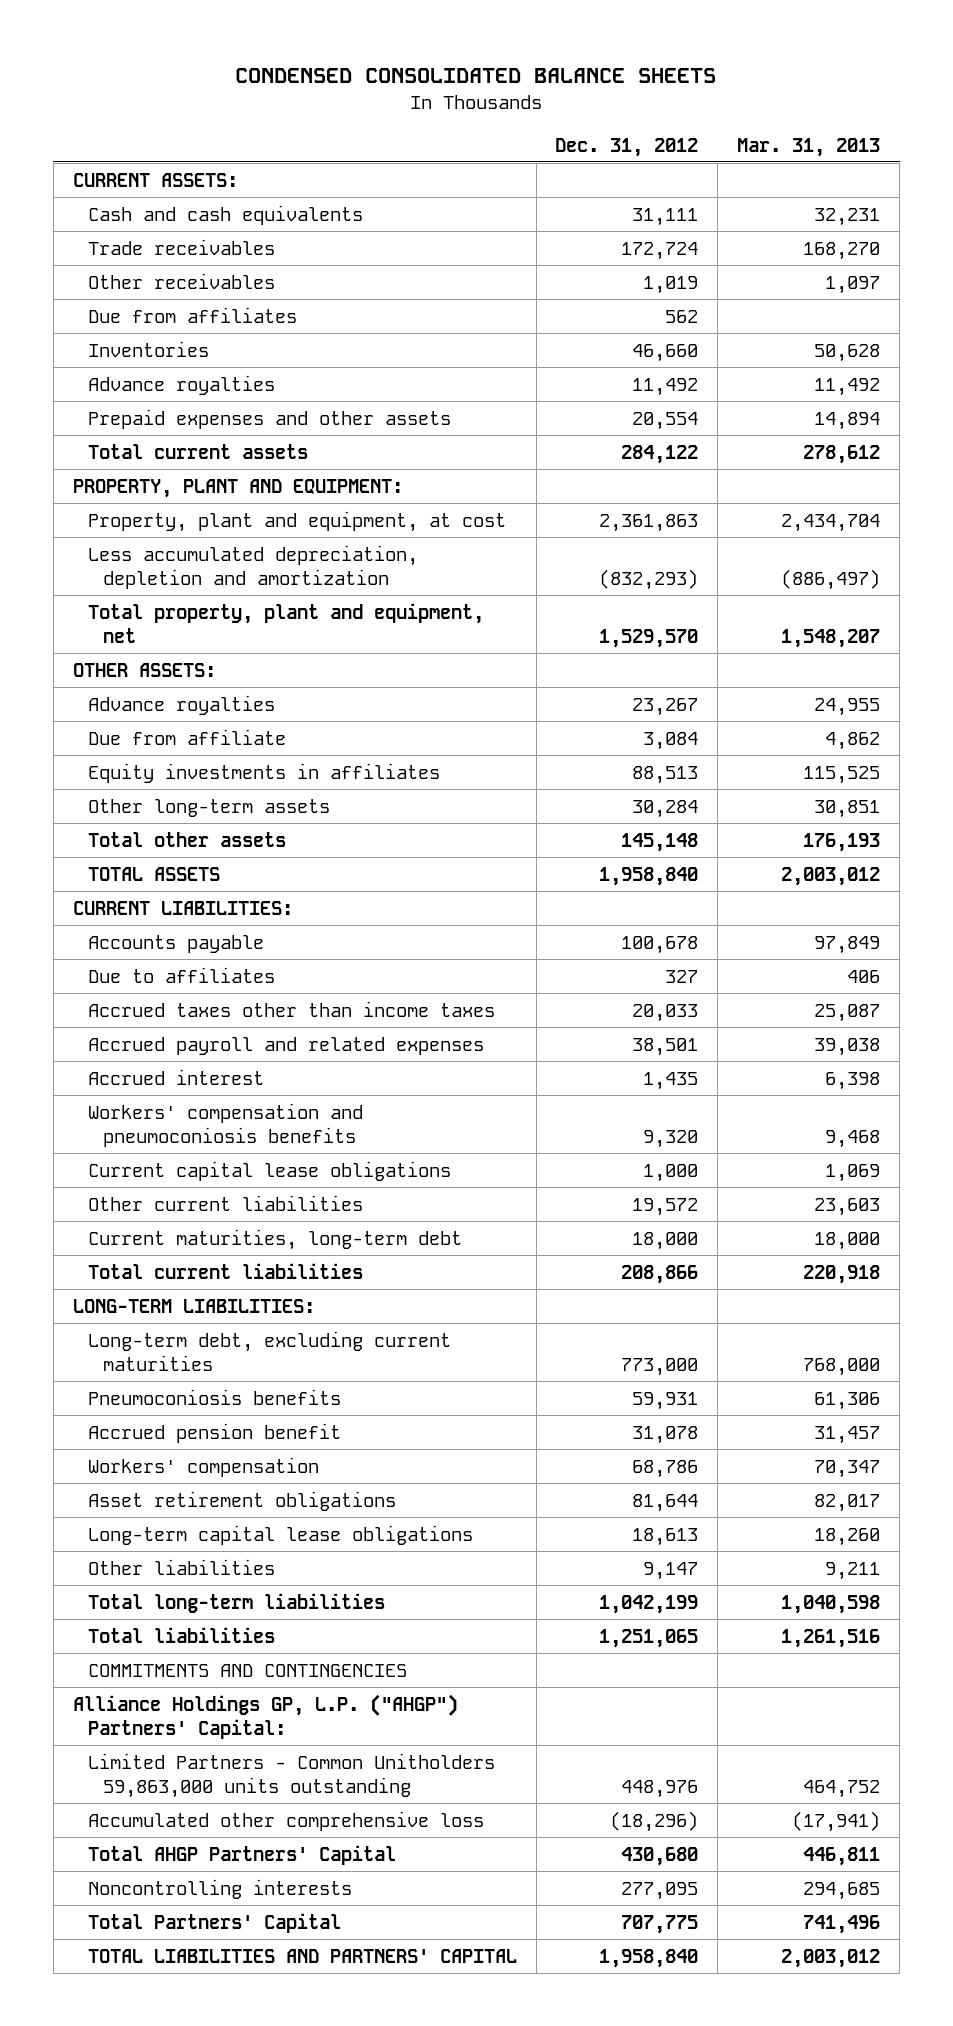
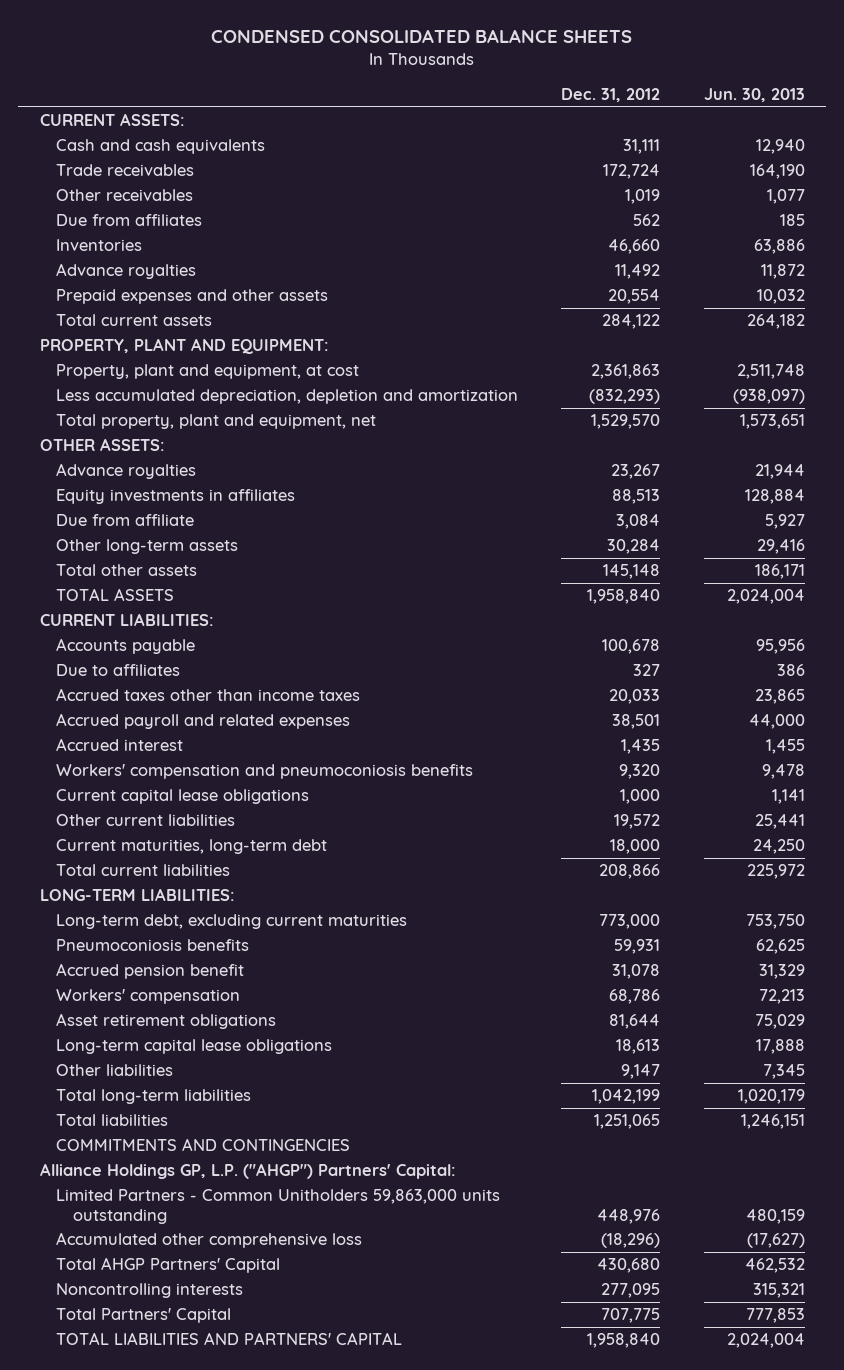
- | Dec. 31, 2012 | Mar. 31, 2013
+ | Dec. 31, 2012 | Jun. 30, 2013
moved down: Due from affiliate | 3,084 | 5,927

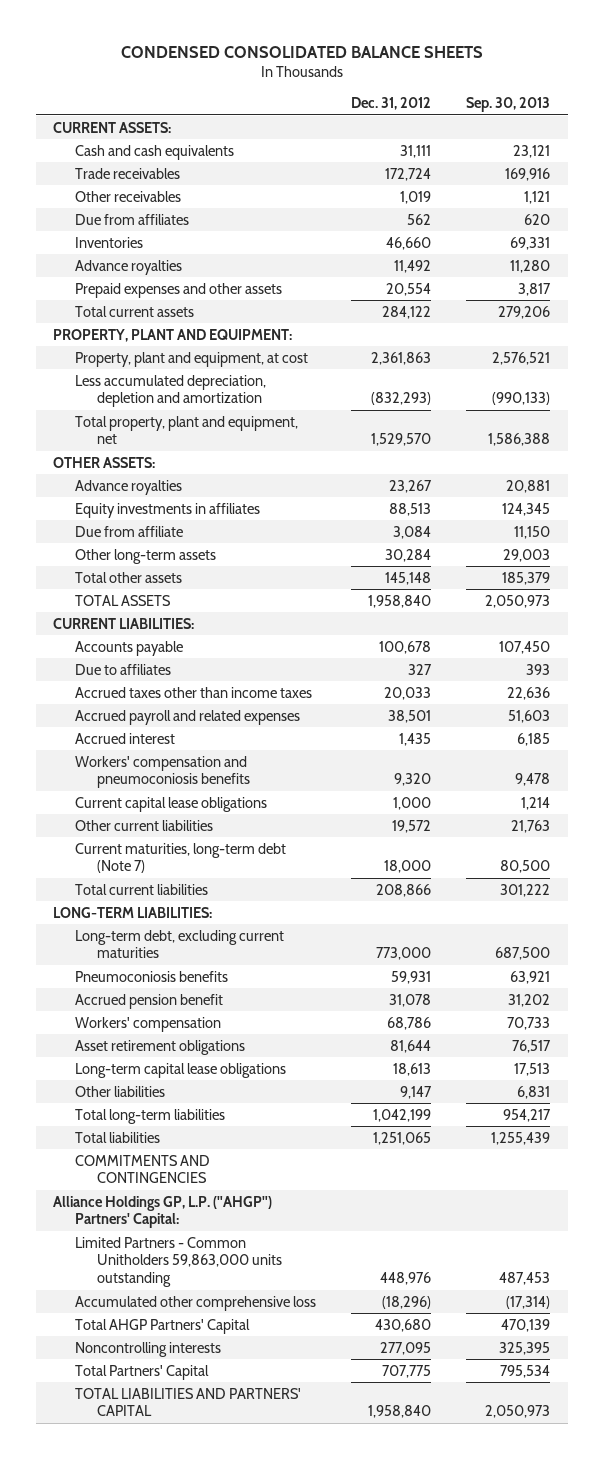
- | Dec. 31, 2012 | Jun. 30, 2013
+ | Dec. 31, 2012 | Sep. 30, 2013
- Current maturities, long-term debt | 18,000 | 24,250
+ Current maturities, long-term debt (Note 7) | 18,000 | 80,500

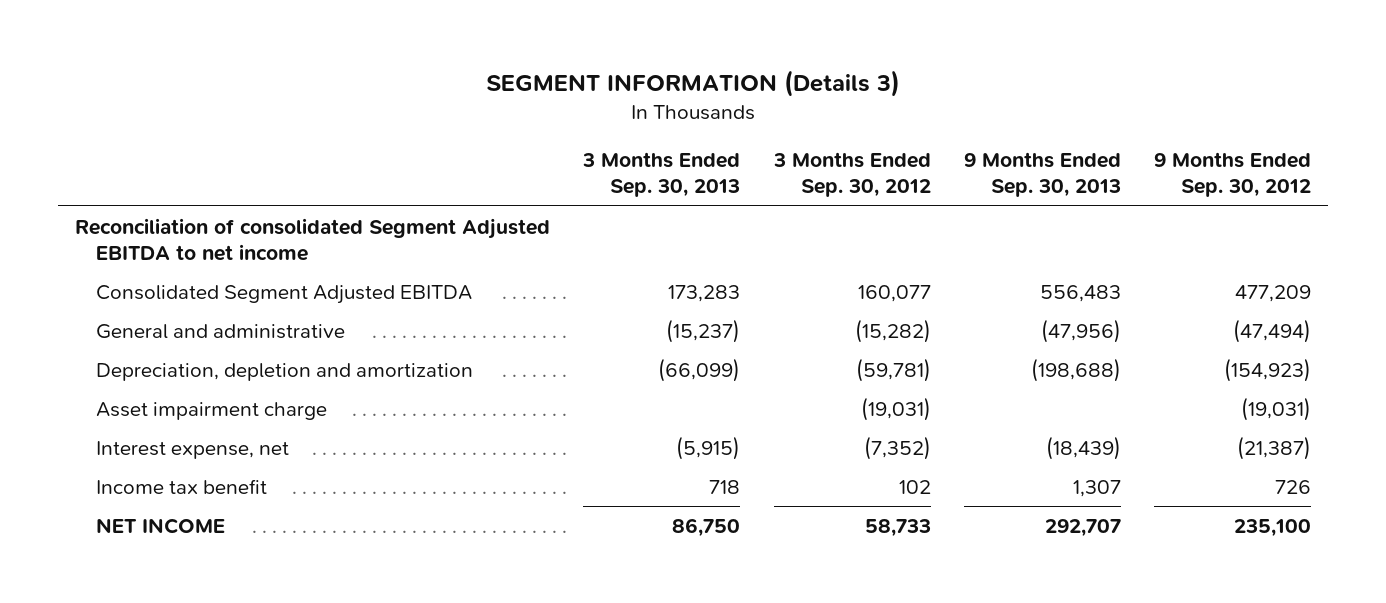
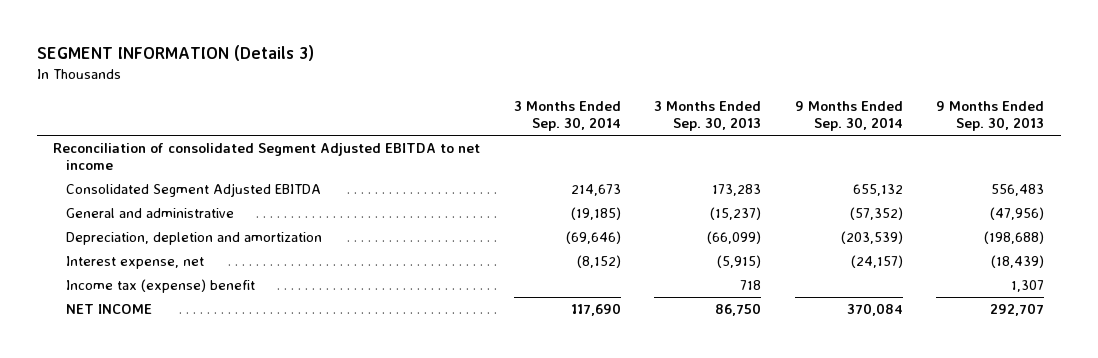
- | 3 Months Ended Sep. 30, 2013 | 3 Months Ended Sep. 30, 2012 | 9 Months Ended Sep. 30, 2013 | 9 Months Ended Sep. 30, 2012
+ | 3 Months Ended Sep. 30, 2014 | 3 Months Ended Sep. 30, 2013 | 9 Months Ended Sep. 30, 2014 | 9 Months Ended Sep. 30, 2013
- Asset impairment charge | | (19,031) | | (19,031)
- Income tax benefit | 718 | 102 | 1,307 | 726
+ Income tax (expense) benefit | | 718 | | 1,307

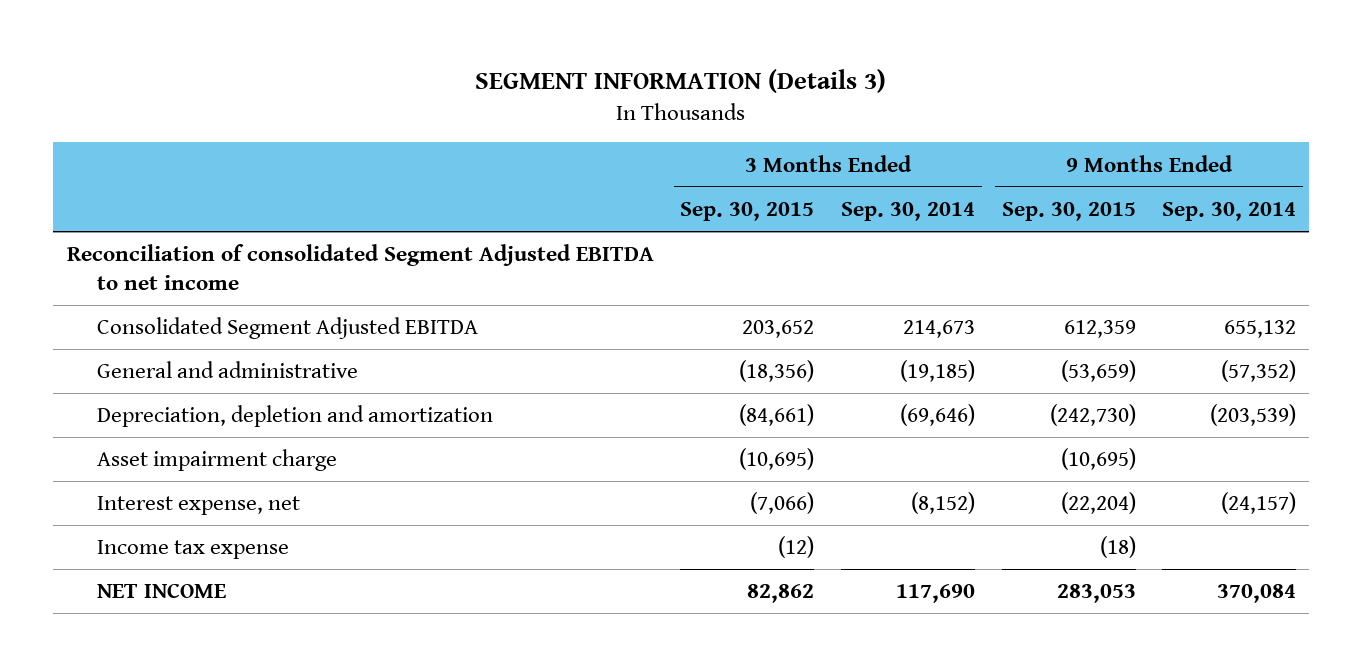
- | 3 Months Ended Sep. 30, 2014 | 3 Months Ended Sep. 30, 2013 | 9 Months Ended Sep. 30, 2014 | 9 Months Ended Sep. 30, 2013
+ | 3 Months Ended Sep. 30, 2015 | 3 Months Ended Sep. 30, 2014 | 9 Months Ended Sep. 30, 2015 | 9 Months Ended Sep. 30, 2014
+ Asset impairment charge | (10,695) | | (10,695) |
- Income tax (expense) benefit | | 718 | | 1,307
+ Income tax expense | (12) | | (18) |

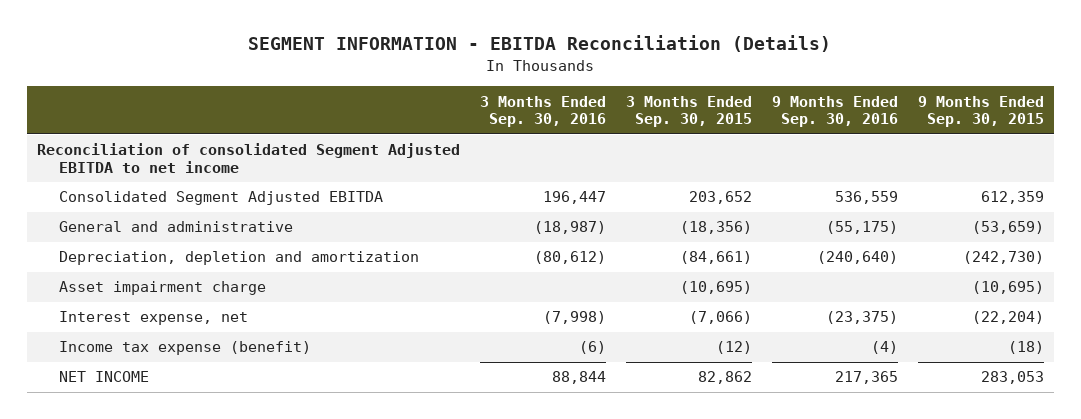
- SEGMENT INFORMATION (Details 3)
+ SEGMENT INFORMATION - EBITDA Reconciliation (Details)
- | 3 Months Ended Sep. 30, 2015 | 3 Months Ended Sep. 30, 2014 | 9 Months Ended Sep. 30, 2015 | 9 Months Ended Sep. 30, 2014
+ | 3 Months Ended Sep. 30, 2016 | 3 Months Ended Sep. 30, 2015 | 9 Months Ended Sep. 30, 2016 | 9 Months Ended Sep. 30, 2015
- Income tax expense | (12) | | (18) |
+ Income tax expense (benefit) | (6) | (12) | (4) | (18)

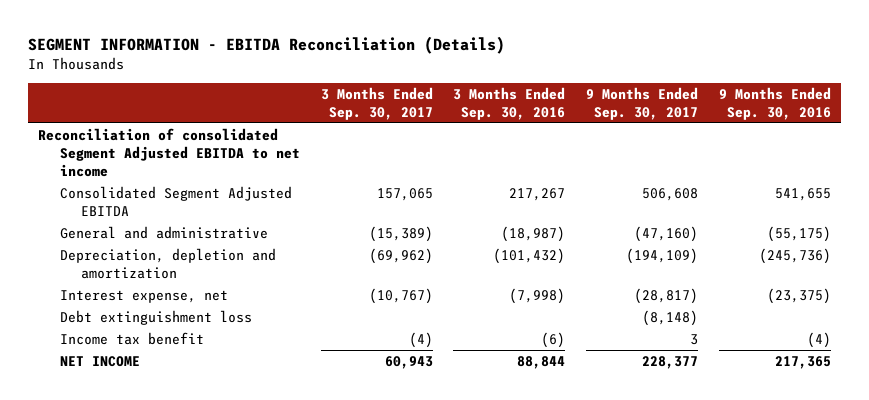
- | 3 Months Ended Sep. 30, 2016 | 3 Months Ended Sep. 30, 2015 | 9 Months Ended Sep. 30, 2016 | 9 Months Ended Sep. 30, 2015
+ | 3 Months Ended Sep. 30, 2017 | 3 Months Ended Sep. 30, 2016 | 9 Months Ended Sep. 30, 2017 | 9 Months Ended Sep. 30, 2016
- Consolidated Segment Adjusted EBITDA | 196,447 | 203,652 | 536,559 | 612,359
+ Consolidated Segment Adjusted EBITDA | 157,065 | 217,267 | 506,608 | 541,655
- Depreciation, depletion and amortization | (80,612) | (84,661) | (240,640) | (242,730)
- Asset impairment charge | | (10,695) | | (10,695)
+ Depreciation, depletion and amortization | (69,962) | (101,432) | (194,109) | (245,736)
- Income tax expense (benefit) | (6) | (12) | (4) | (18)
+ Debt extinguishment loss | | | (8,148) |
+ Income tax benefit | (4) | (6) | 3 | (4)

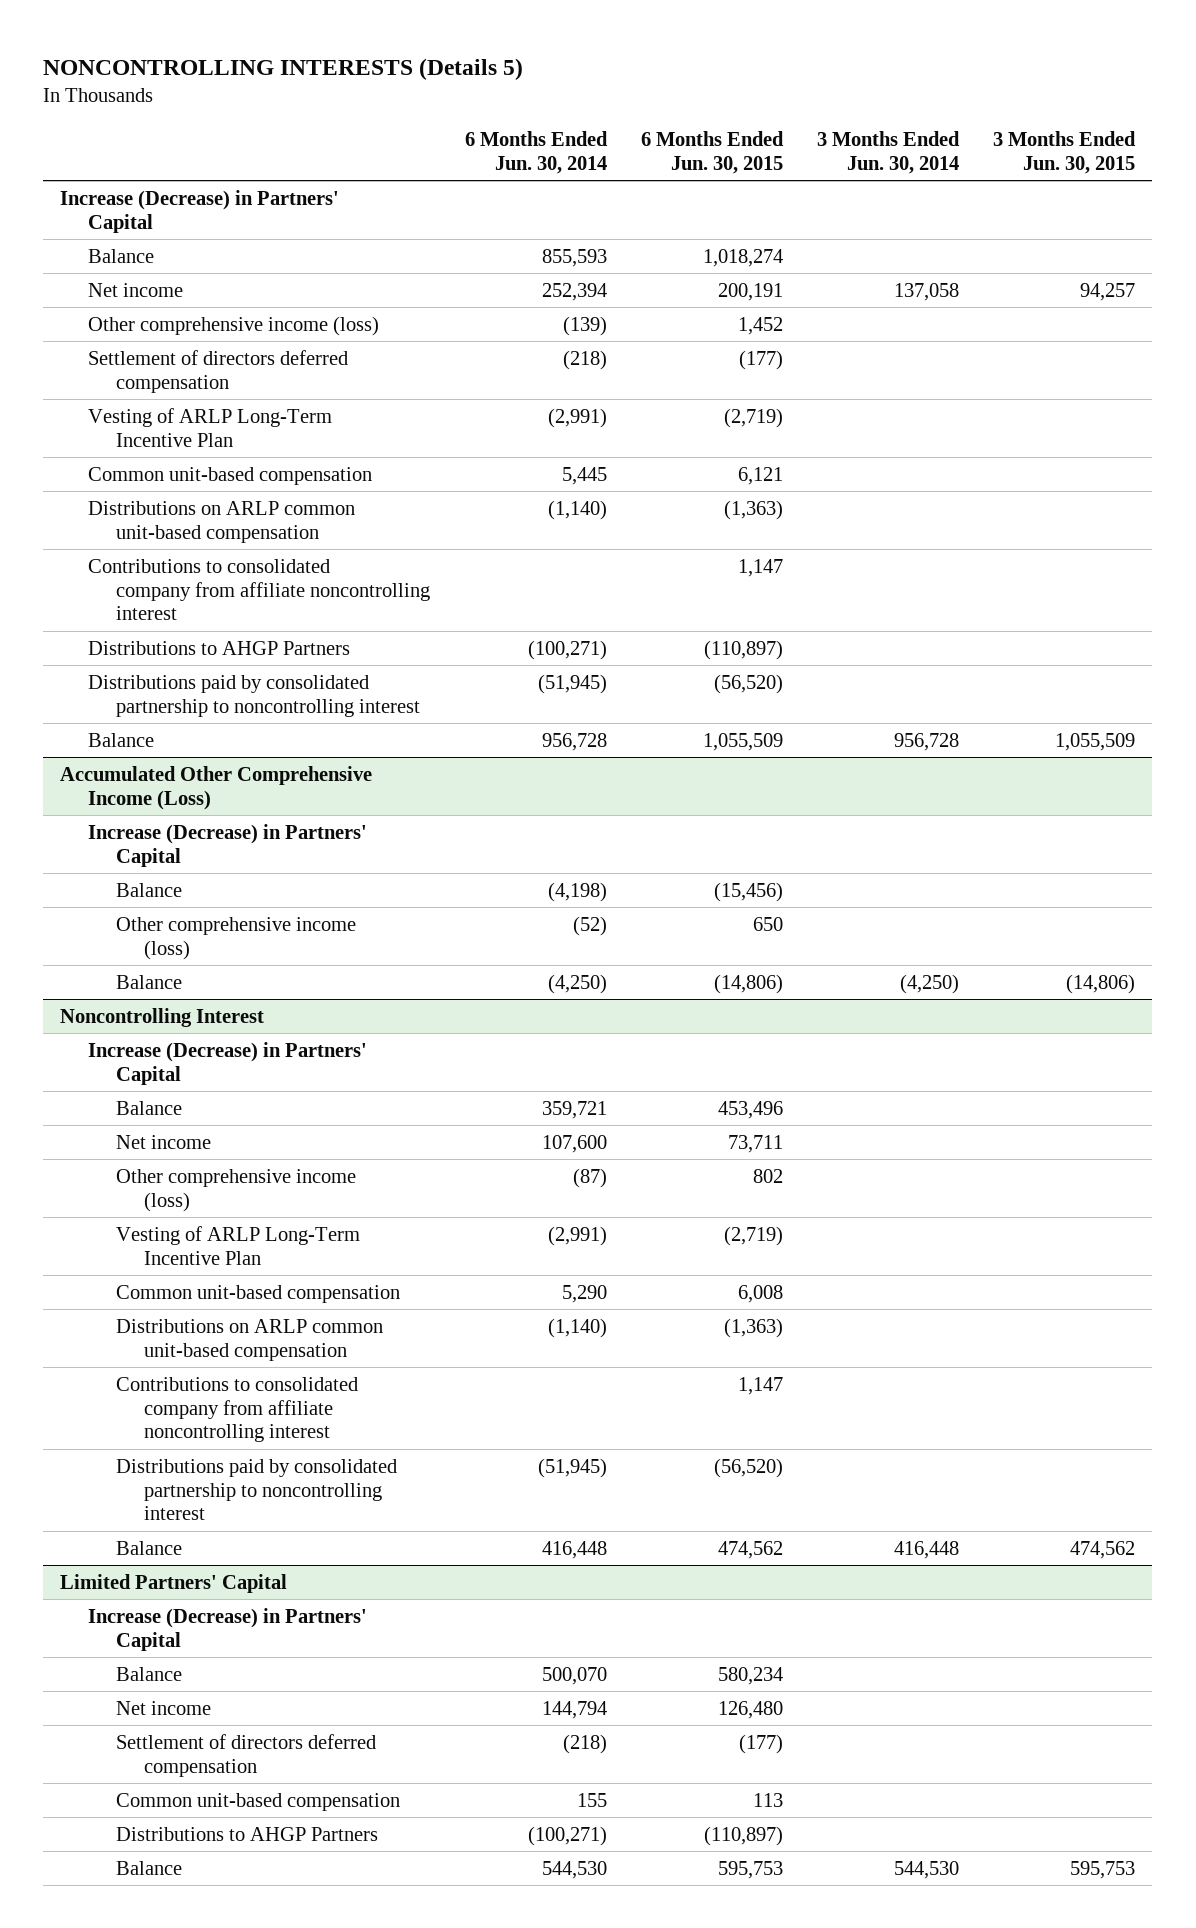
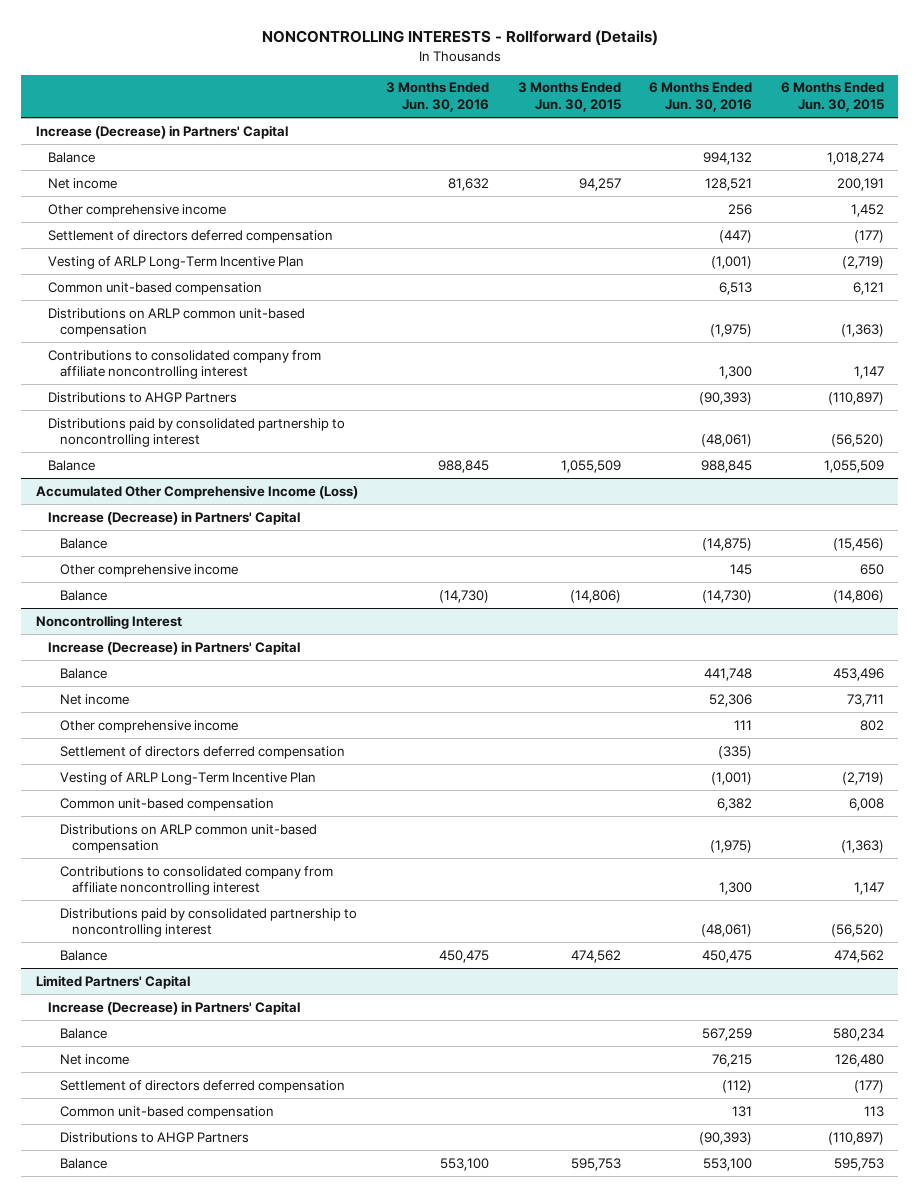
- NONCONTROLLING INTERESTS (Details 5)
+ NONCONTROLLING INTERESTS - Rollforward (Details)
- | 6 Months Ended Jun. 30, 2014 | 6 Months Ended Jun. 30, 2015 | 3 Months Ended Jun. 30, 2014 | 3 Months Ended Jun. 30, 2015
+ | 3 Months Ended Jun. 30, 2016 | 3 Months Ended Jun. 30, 2015 | 6 Months Ended Jun. 30, 2016 | 6 Months Ended Jun. 30, 2015
- Other comprehensive income (loss) | (139) | 1,452 | |
+ Other comprehensive income | | | 256 | 1,452
@ Accumulated Other Comprehensive Income (Loss)
- Other comprehensive income (loss) | (52) | 650 | |
+ Other comprehensive income | | | 145 | 650
@ Noncontrolling Interest
- Other comprehensive income (loss) | (87) | 802 | |
+ Other comprehensive income | | | 111 | 802
+ Settlement of directors deferred compensation | | | (335) |

